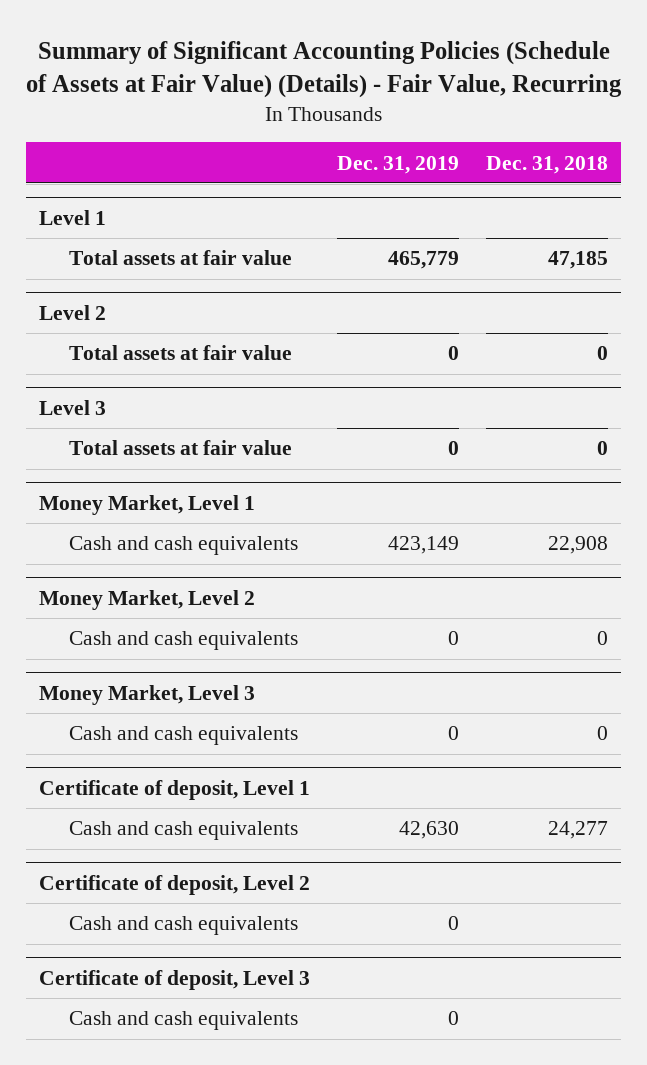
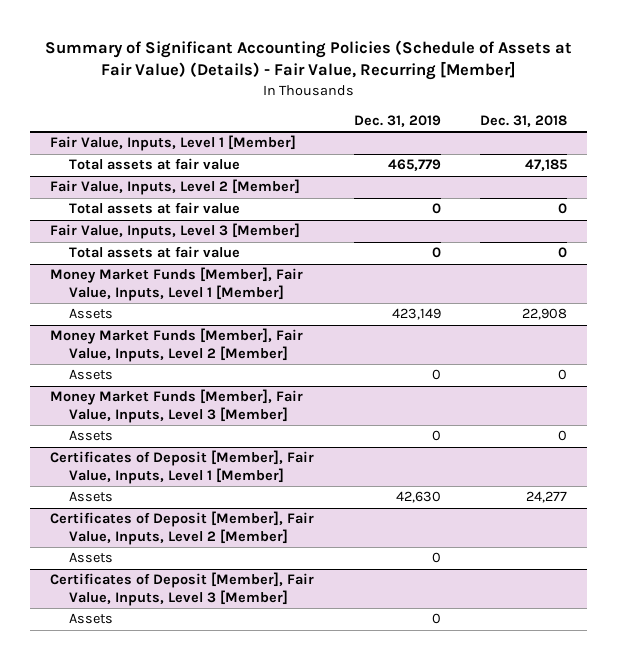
- Summary of Significant Accounting Policies (Schedule of Assets at Fair Value) (Details) - Fair Value, Recurring
+ Summary of Significant Accounting Policies (Schedule of Assets at Fair Value) (Details) - Fair Value, Recurring [Member]
- Level 1
+ Fair Value, Inputs, Level 1 [Member]
- Level 2
+ Fair Value, Inputs, Level 2 [Member]
- Level 3
+ Fair Value, Inputs, Level 3 [Member]
- Money Market, Level 1
- Cash and cash equivalents | 423,149 | 22,908
- Money Market, Level 2
- Cash and cash equivalents | 0 | 0
- Money Market, Level 3
- Cash and cash equivalents | 0 | 0
- Certificate of deposit, Level 1
- Cash and cash equivalents | 42,630 | 24,277
- Certificate of deposit, Level 2
- Cash and cash equivalents | 0 |
- Certificate of deposit, Level 3
- Cash and cash equivalents | 0 |
+ Money Market Funds [Member], Fair Value, Inputs, Level 1 [Member]
+ Assets | 423,149 | 22,908
+ Money Market Funds [Member], Fair Value, Inputs, Level 2 [Member]
+ Assets | 0 | 0
+ Money Market Funds [Member], Fair Value, Inputs, Level 3 [Member]
+ Assets | 0 | 0
+ Certificates of Deposit [Member], Fair Value, Inputs, Level 1 [Member]
+ Assets | 42,630 | 24,277
+ Certificates of Deposit [Member], Fair Value, Inputs, Level 2 [Member]
+ Assets | 0 |
+ Certificates of Deposit [Member], Fair Value, Inputs, Level 3 [Member]
+ Assets | 0 |

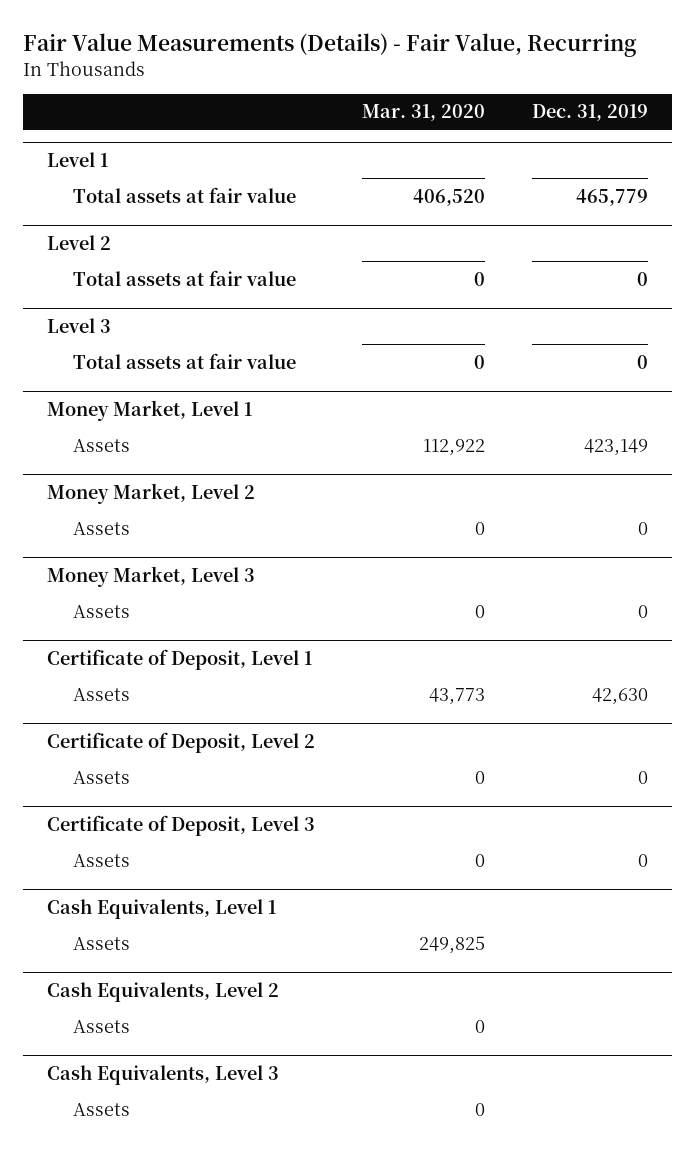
- Summary of Significant Accounting Policies (Schedule of Assets at Fair Value) (Details) - Fair Value, Recurring [Member]
+ Fair Value Measurements (Details) - Fair Value, Recurring
- | Dec. 31, 2019 | Dec. 31, 2018
+ | Mar. 31, 2020 | Dec. 31, 2019
- Fair Value, Inputs, Level 1 [Member]
+ Level 1
- Fair Value, Inputs, Level 2 [Member]
+ Level 2
- Fair Value, Inputs, Level 3 [Member]
+ Level 3
- Money Market Funds [Member], Fair Value, Inputs, Level 1 [Member]
+ Money Market, Level 1
- Money Market Funds [Member], Fair Value, Inputs, Level 2 [Member]
+ Money Market, Level 2
- Money Market Funds [Member], Fair Value, Inputs, Level 3 [Member]
+ Money Market, Level 3
- Certificates of Deposit [Member], Fair Value, Inputs, Level 1 [Member]
+ Certificate of Deposit, Level 1
- Certificates of Deposit [Member], Fair Value, Inputs, Level 2 [Member]
+ Certificate of Deposit, Level 2
- Certificates of Deposit [Member], Fair Value, Inputs, Level 3 [Member]
+ Certificate of Deposit, Level 3
+ Cash Equivalents, Level 1
+ Assets | 249,825 |
+ Cash Equivalents, Level 2
+ Assets | 0 |
+ Cash Equivalents, Level 3
+ Assets | 0 |

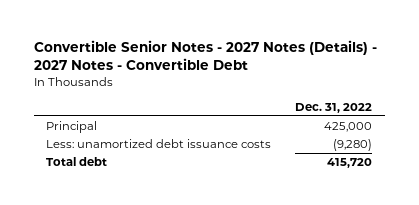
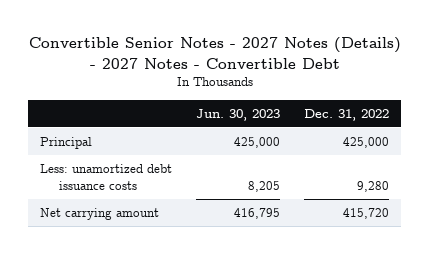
- | Dec. 31, 2022
+ | Jun. 30, 2023 | Dec. 31, 2022
- Less: unamortized debt issuance costs | (9,280)
- Total debt | 415,720
+ Less: unamortized debt issuance costs | 8,205 | 9,280
+ Net carrying amount | 416,795 | 415,720

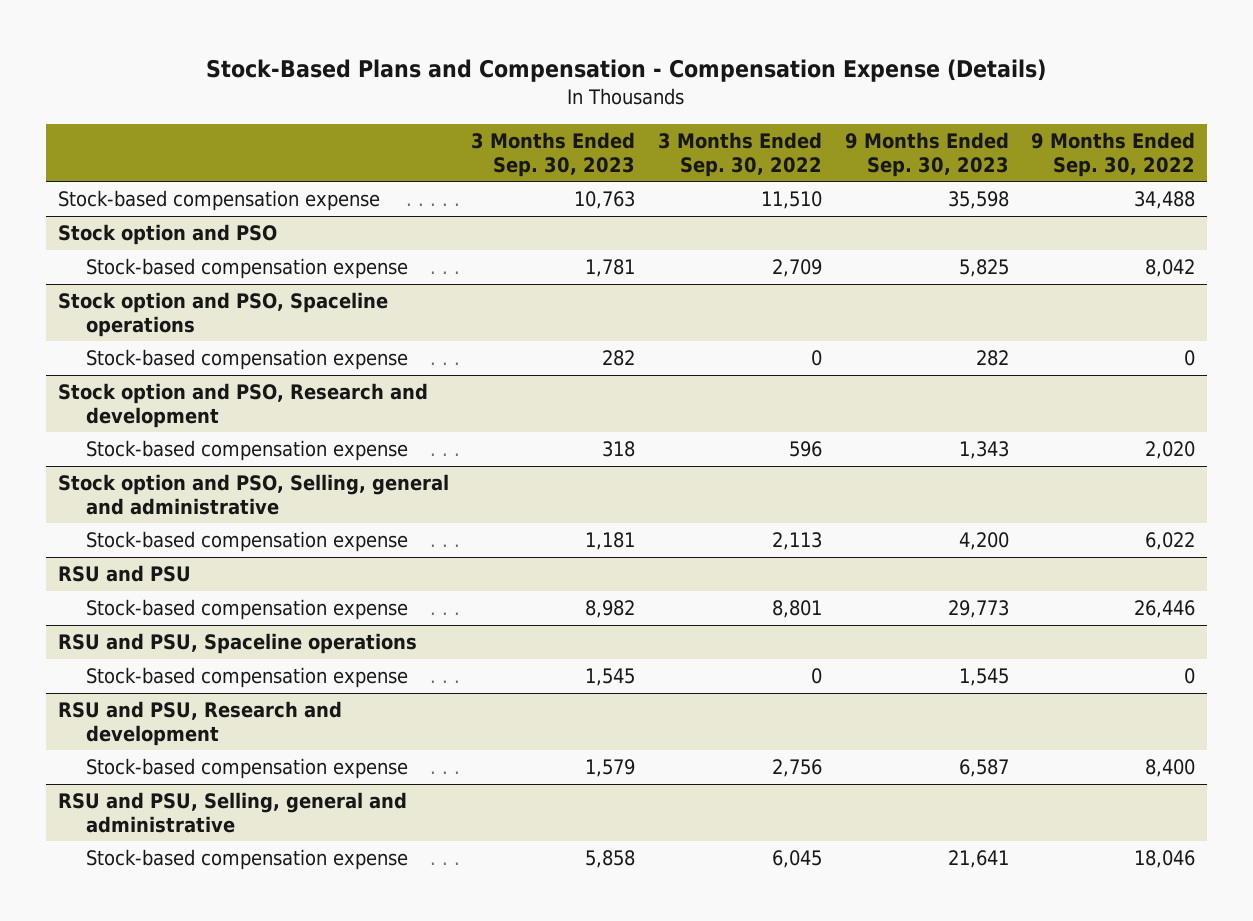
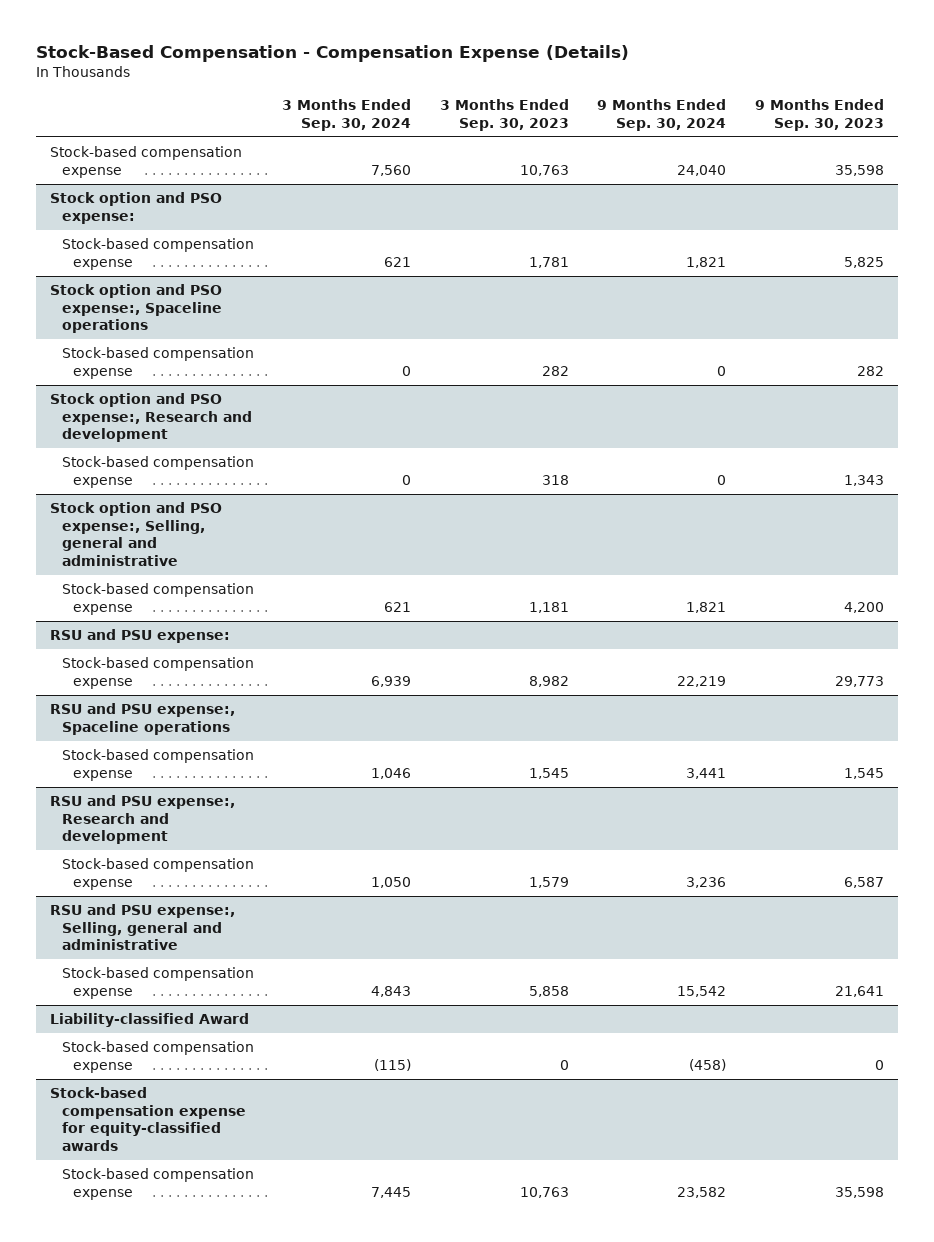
- Stock-Based Plans and Compensation - Compensation Expense (Details)
+ Stock-Based Compensation - Compensation Expense (Details)
- | 3 Months Ended Sep. 30, 2023 | 3 Months Ended Sep. 30, 2022 | 9 Months Ended Sep. 30, 2023 | 9 Months Ended Sep. 30, 2022
+ | 3 Months Ended Sep. 30, 2024 | 3 Months Ended Sep. 30, 2023 | 9 Months Ended Sep. 30, 2024 | 9 Months Ended Sep. 30, 2023
- Stock option and PSO
+ Stock option and PSO expense:
- Stock option and PSO, Spaceline operations
+ Stock option and PSO expense:, Spaceline operations
- Stock option and PSO, Research and development
+ Stock option and PSO expense:, Research and development
- Stock option and PSO, Selling, general and administrative
+ Stock option and PSO expense:, Selling, general and administrative
- RSU and PSU
+ RSU and PSU expense:
- RSU and PSU, Spaceline operations
+ RSU and PSU expense:, Spaceline operations
- RSU and PSU, Research and development
+ RSU and PSU expense:, Research and development
- RSU and PSU, Selling, general and administrative
+ RSU and PSU expense:, Selling, general and administrative
+ Liability-classified Award
+ Stock-based compensation expense | (115) | 0 | (458) | 0
+ Stock-based compensation expense for equity-classified awards
+ Stock-based compensation expense | 7,445 | 10,763 | 23,582 | 35,598

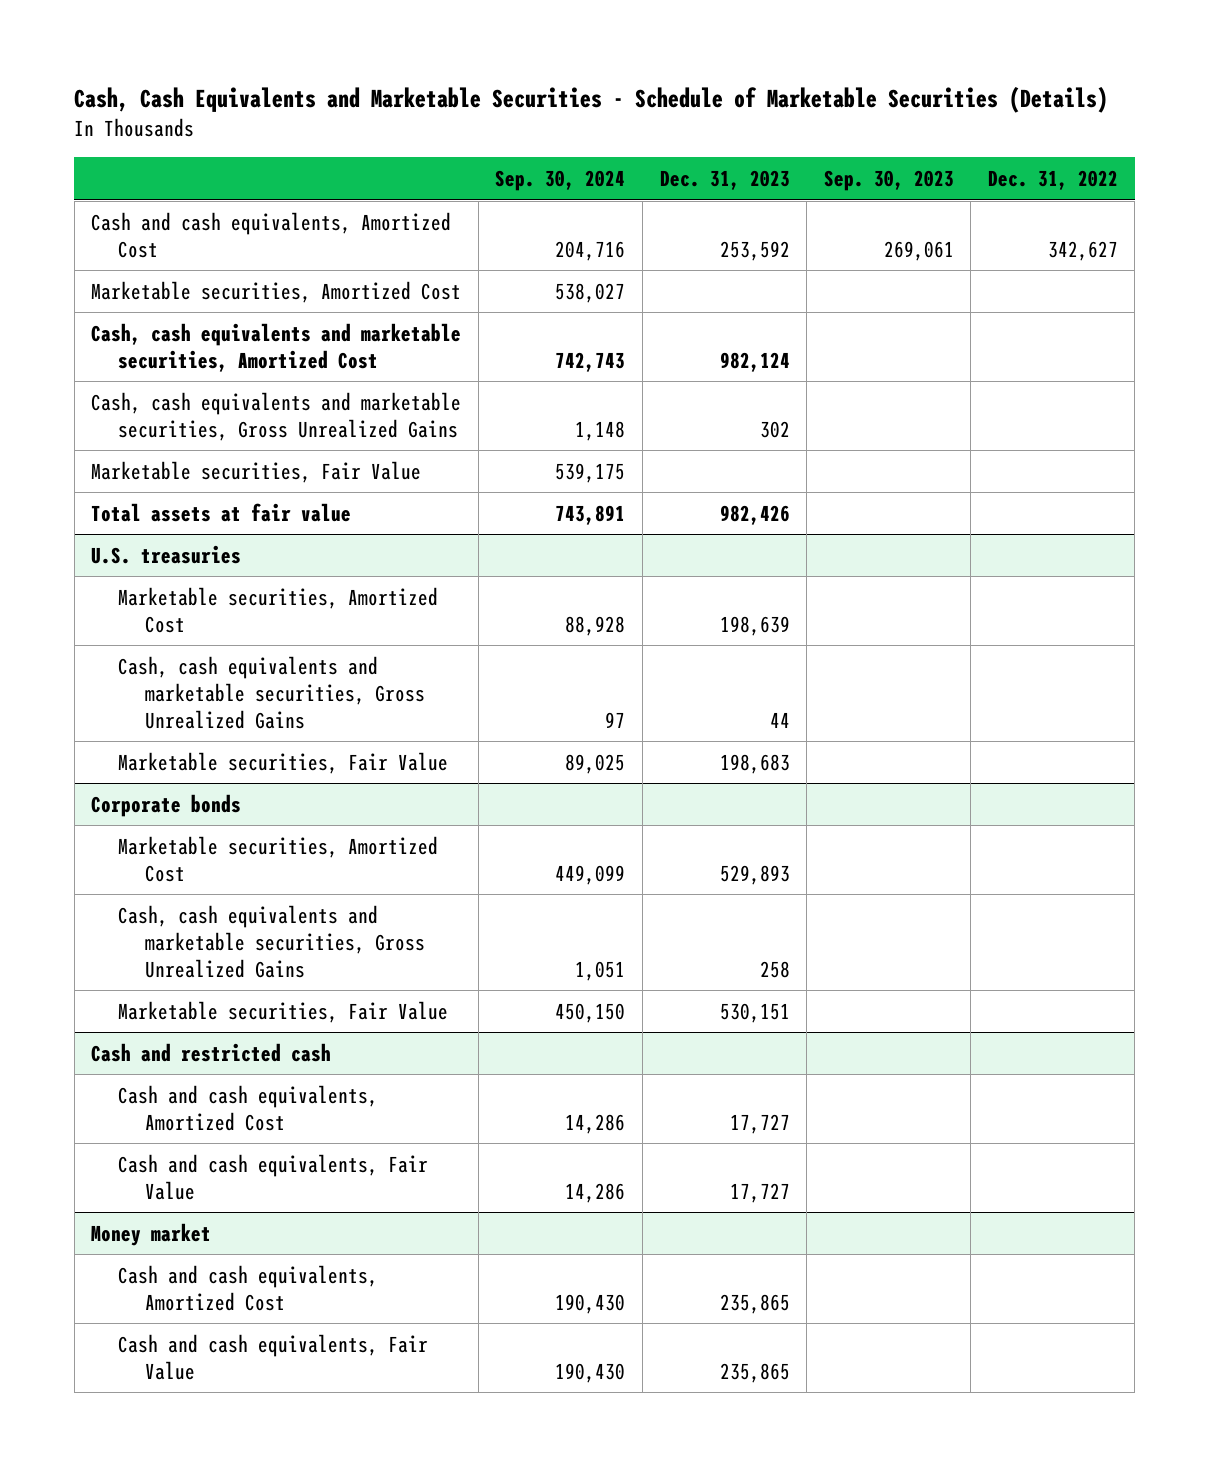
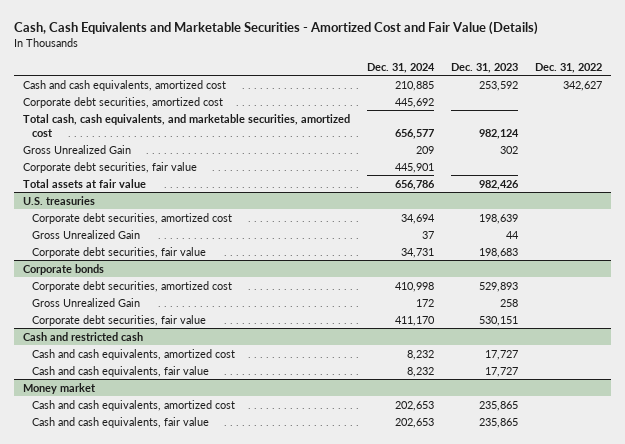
- Cash, Cash Equivalents and Marketable Securities - Schedule of Marketable Securities (Details)
+ Cash, Cash Equivalents and Marketable Securities - Amortized Cost and Fair Value (Details)
- | Sep. 30, 2024 | Dec. 31, 2023 | Sep. 30, 2023 | Dec. 31, 2022
+ | Dec. 31, 2024 | Dec. 31, 2023 | Dec. 31, 2022
- Cash and cash equivalents, Amortized Cost | 204,716 | 253,592 | 269,061 | 342,627
- Marketable securities, Amortized Cost | 538,027 | | |
- Cash, cash equivalents and marketable securities, Amortized Cost | 742,743 | 982,124 | |
- Cash, cash equivalents and marketable securities, Gross Unrealized Gains | 1,148 | 302 | |
- Marketable securities, Fair Value | 539,175 | | |
+ Cash and cash equivalents, amortized cost | 210,885 | 253,592 | 342,627
+ Corporate debt securities, amortized cost | 445,692 | |
+ Total cash, cash equivalents, and marketable securities, amortized cost | 656,577 | 982,124 |
+ Gross Unrealized Gain | 209 | 302 |
+ Corporate debt securities, fair value | 445,901 | |
@ U.S. treasuries
- Marketable securities, Amortized Cost | 88,928 | 198,639 | |
- Cash, cash equivalents and marketable securities, Gross Unrealized Gains | 97 | 44 | |
- Marketable securities, Fair Value | 89,025 | 198,683 | |
+ Corporate debt securities, amortized cost | 34,694 | 198,639 |
+ Gross Unrealized Gain | 37 | 44 |
+ Corporate debt securities, fair value | 34,731 | 198,683 |
@ Corporate bonds
- Marketable securities, Amortized Cost | 449,099 | 529,893 | |
- Cash, cash equivalents and marketable securities, Gross Unrealized Gains | 1,051 | 258 | |
- Marketable securities, Fair Value | 450,150 | 530,151 | |
+ Corporate debt securities, amortized cost | 410,998 | 529,893 |
+ Gross Unrealized Gain | 172 | 258 |
+ Corporate debt securities, fair value | 411,170 | 530,151 |
@ Cash and restricted cash
- Cash and cash equivalents, Amortized Cost | 14,286 | 17,727 | |
- Cash and cash equivalents, Fair Value | 14,286 | 17,727 | |
+ Cash and cash equivalents, amortized cost | 8,232 | 17,727 |
+ Cash and cash equivalents, fair value | 8,232 | 17,727 |
@ Money market
- Cash and cash equivalents, Amortized Cost | 190,430 | 235,865 | |
- Cash and cash equivalents, Fair Value | 190,430 | 235,865 | |
+ Cash and cash equivalents, amortized cost | 202,653 | 235,865 |
+ Cash and cash equivalents, fair value | 202,653 | 235,865 |

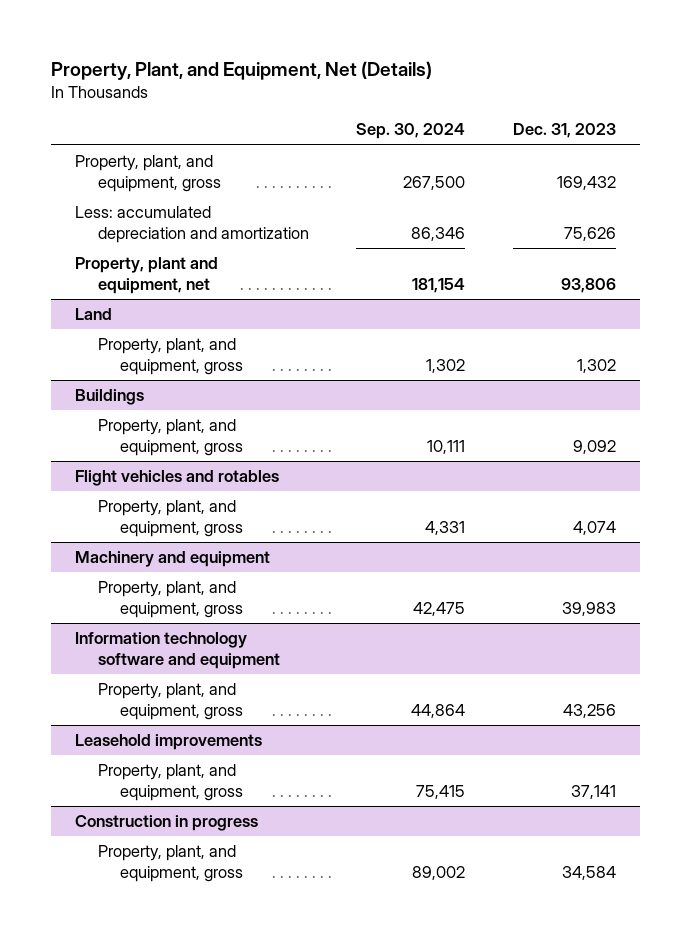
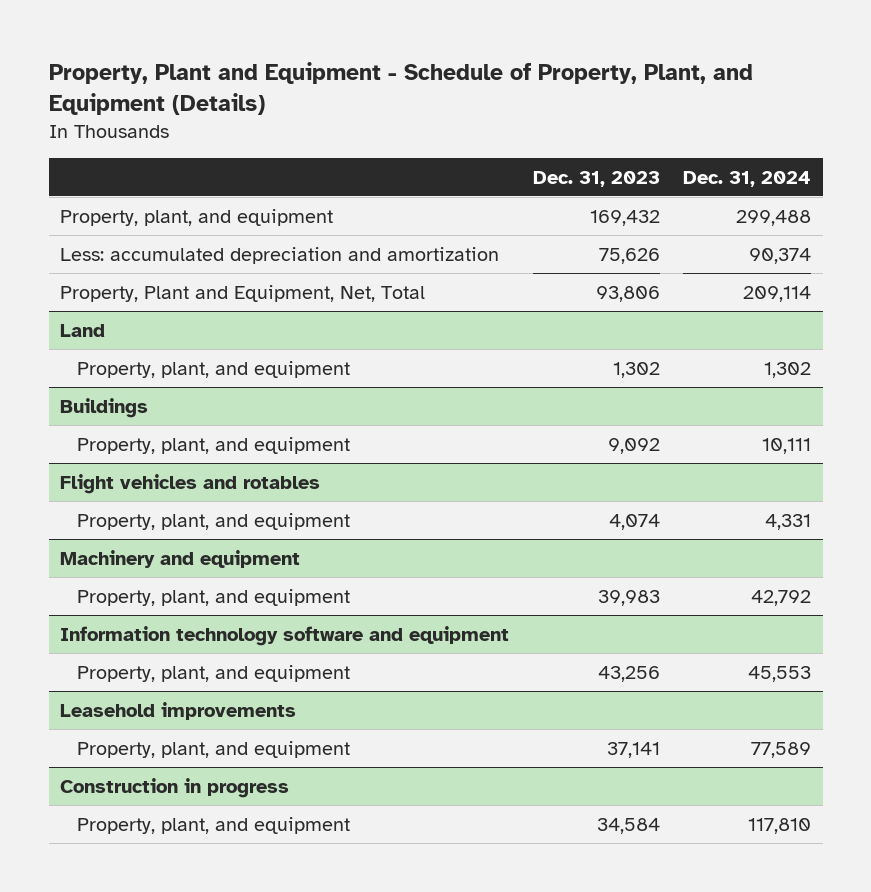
- Property, Plant, and Equipment, Net (Details)
+ Property, Plant and Equipment - Schedule of Property, Plant, and Equipment (Details)
- | Sep. 30, 2024 | Dec. 31, 2023
+ | Dec. 31, 2023 | Dec. 31, 2024
- Property, plant, and equipment, gross | 267,500 | 169,432
+ Property, plant, and equipment | 169,432 | 299,488
- Property, plant and equipment, net | 181,154 | 93,806
+ Property, Plant and Equipment, Net, Total | 93,806 | 209,114
@ Land
- Property, plant, and equipment, gross | 1,302 | 1,302
+ Property, plant, and equipment | 1,302 | 1,302
@ Buildings
- Property, plant, and equipment, gross | 10,111 | 9,092
+ Property, plant, and equipment | 9,092 | 10,111
@ Flight vehicles and rotables
- Property, plant, and equipment, gross | 4,331 | 4,074
+ Property, plant, and equipment | 4,074 | 4,331
@ Machinery and equipment
- Property, plant, and equipment, gross | 42,475 | 39,983
+ Property, plant, and equipment | 39,983 | 42,792
@ Information technology software and equipment
- Property, plant, and equipment, gross | 44,864 | 43,256
+ Property, plant, and equipment | 43,256 | 45,553
@ Leasehold improvements
- Property, plant, and equipment, gross | 75,415 | 37,141
+ Property, plant, and equipment | 37,141 | 77,589
@ Construction in progress
- Property, plant, and equipment, gross | 89,002 | 34,584
+ Property, plant, and equipment | 34,584 | 117,810

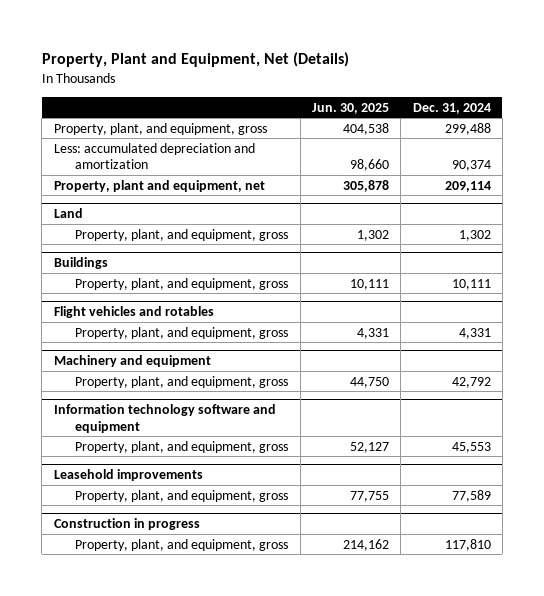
- Property, Plant and Equipment - Schedule of Property, Plant, and Equipment (Details)
+ Property, Plant and Equipment, Net (Details)
- | Dec. 31, 2023 | Dec. 31, 2024
+ | Jun. 30, 2025 | Dec. 31, 2024
- Property, plant, and equipment | 169,432 | 299,488
+ Property, plant, and equipment, gross | 404,538 | 299,488
- Property, Plant and Equipment, Net, Total | 93,806 | 209,114
+ Property, plant and equipment, net | 305,878 | 209,114
@ Land
- Property, plant, and equipment | 1,302 | 1,302
+ Property, plant, and equipment, gross | 1,302 | 1,302
@ Buildings
- Property, plant, and equipment | 9,092 | 10,111
+ Property, plant, and equipment, gross | 10,111 | 10,111
@ Flight vehicles and rotables
- Property, plant, and equipment | 4,074 | 4,331
+ Property, plant, and equipment, gross | 4,331 | 4,331
@ Machinery and equipment
- Property, plant, and equipment | 39,983 | 42,792
+ Property, plant, and equipment, gross | 44,750 | 42,792
@ Information technology software and equipment
- Property, plant, and equipment | 43,256 | 45,553
+ Property, plant, and equipment, gross | 52,127 | 45,553
@ Leasehold improvements
- Property, plant, and equipment | 37,141 | 77,589
+ Property, plant, and equipment, gross | 77,755 | 77,589
@ Construction in progress
- Property, plant, and equipment | 34,584 | 117,810
+ Property, plant, and equipment, gross | 214,162 | 117,810

